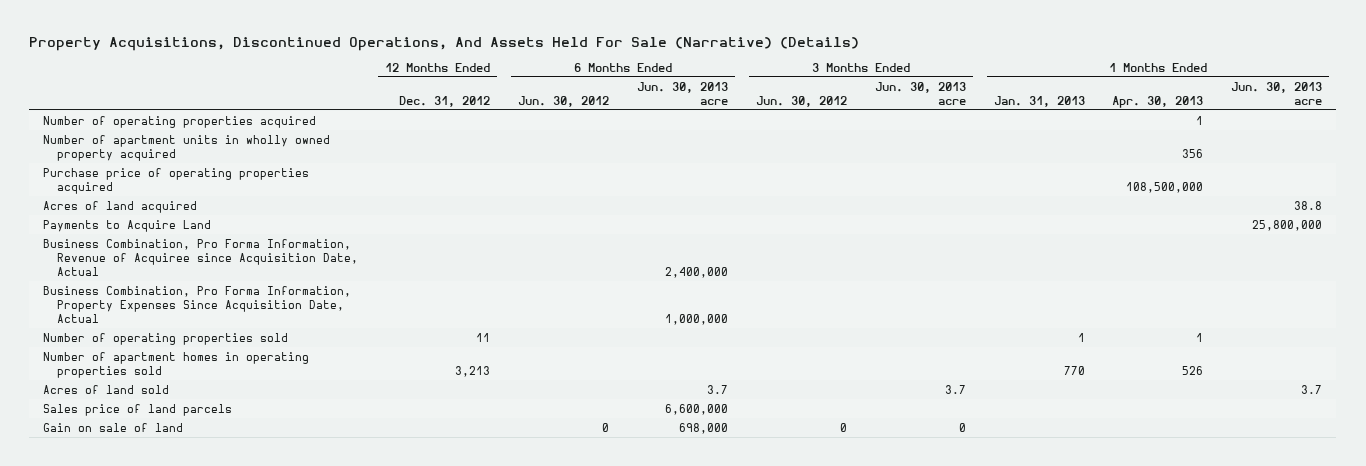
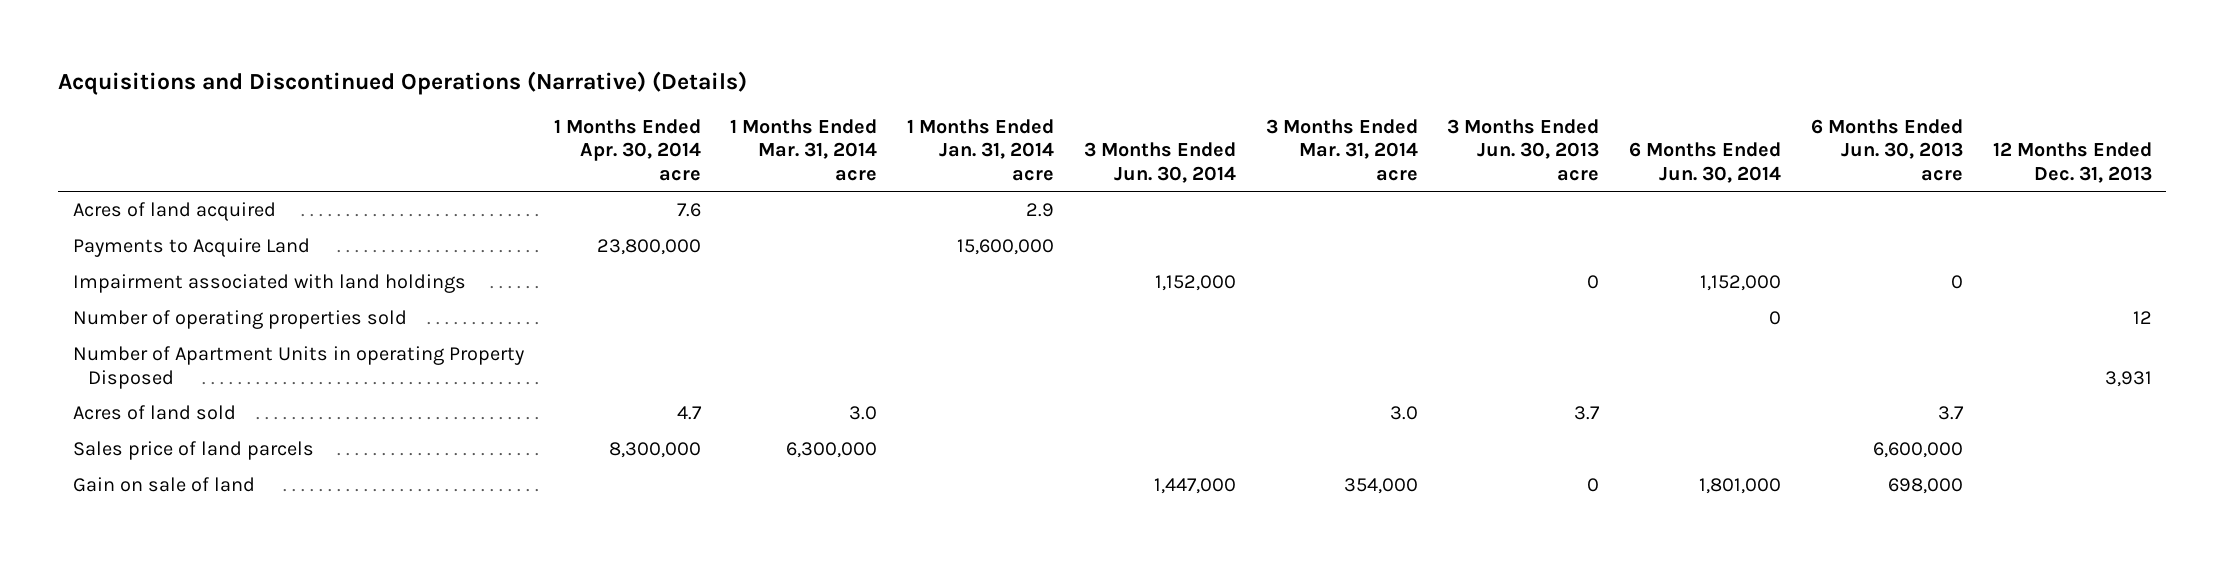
- Property Acquisitions, Discontinued Operations, And Assets Held For Sale (Narrative) (Details)
+ Acquisitions and Discontinued Operations (Narrative) (Details)
- | 12 Months Ended Dec. 31, 2012 | 6 Months Ended Jun. 30, 2012 | 6 Months Ended Jun. 30, 2013 acre | 3 Months Ended Jun. 30, 2012 | 3 Months Ended Jun. 30, 2013 acre | 1 Months Ended Jan. 31, 2013 | 1 Months Ended Apr. 30, 2013 | 1 Months Ended Jun. 30, 2013 acre
+ | 1 Months Ended Apr. 30, 2014 acre | 1 Months Ended Mar. 31, 2014 acre | 1 Months Ended Jan. 31, 2014 acre | 3 Months Ended Jun. 30, 2014 | 3 Months Ended Mar. 31, 2014 acre | 3 Months Ended Jun. 30, 2013 acre | 6 Months Ended Jun. 30, 2014 | 6 Months Ended Jun. 30, 2013 acre | 12 Months Ended Dec. 31, 2013
- Number of operating properties acquired | | | | | | | 1 |
- Number of apartment units in wholly owned property acquired | | | | | | | 356 |
- Purchase price of operating properties acquired | | | | | | | 108,500,000 |
- Business Combination, Pro Forma Information, Revenue of Acquiree since Acquisition Date, Actual | | | 2,400,000 | | | | |
- Business Combination, Pro Forma Information, Property Expenses Since Acquisition Date, Actual | | | 1,000,000 | | | | |
+ Impairment associated with land holdings | | | | 1,152,000 | | 0 | 1,152,000 | 0 |
- Number of apartment homes in operating properties sold | 3,213 | | | | | 770 | 526 |
+ Number of Apartment Units in operating Property Disposed | | | | | | | | | 3,931

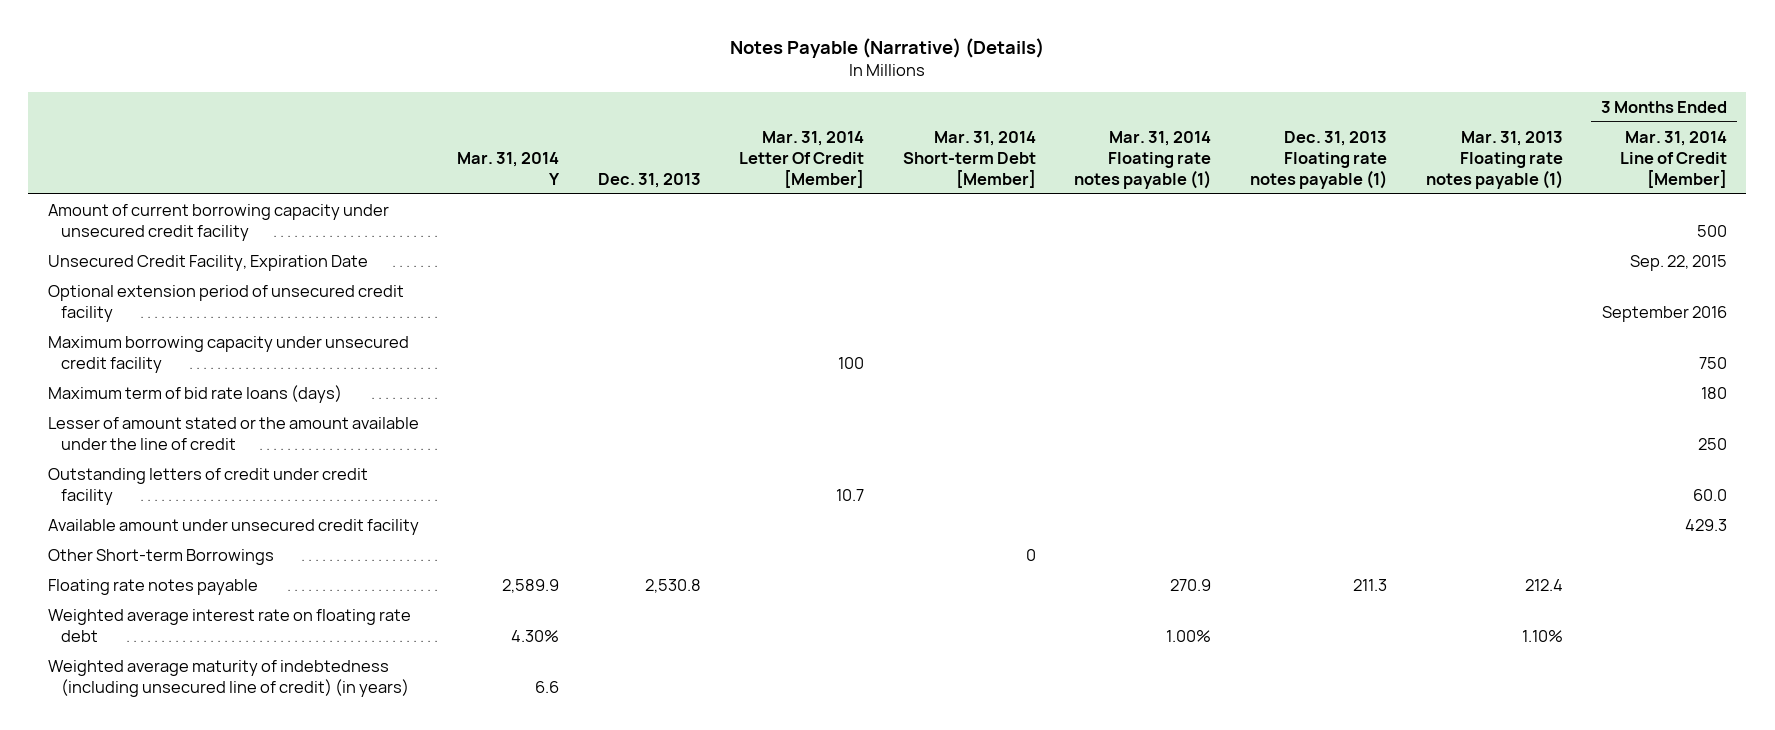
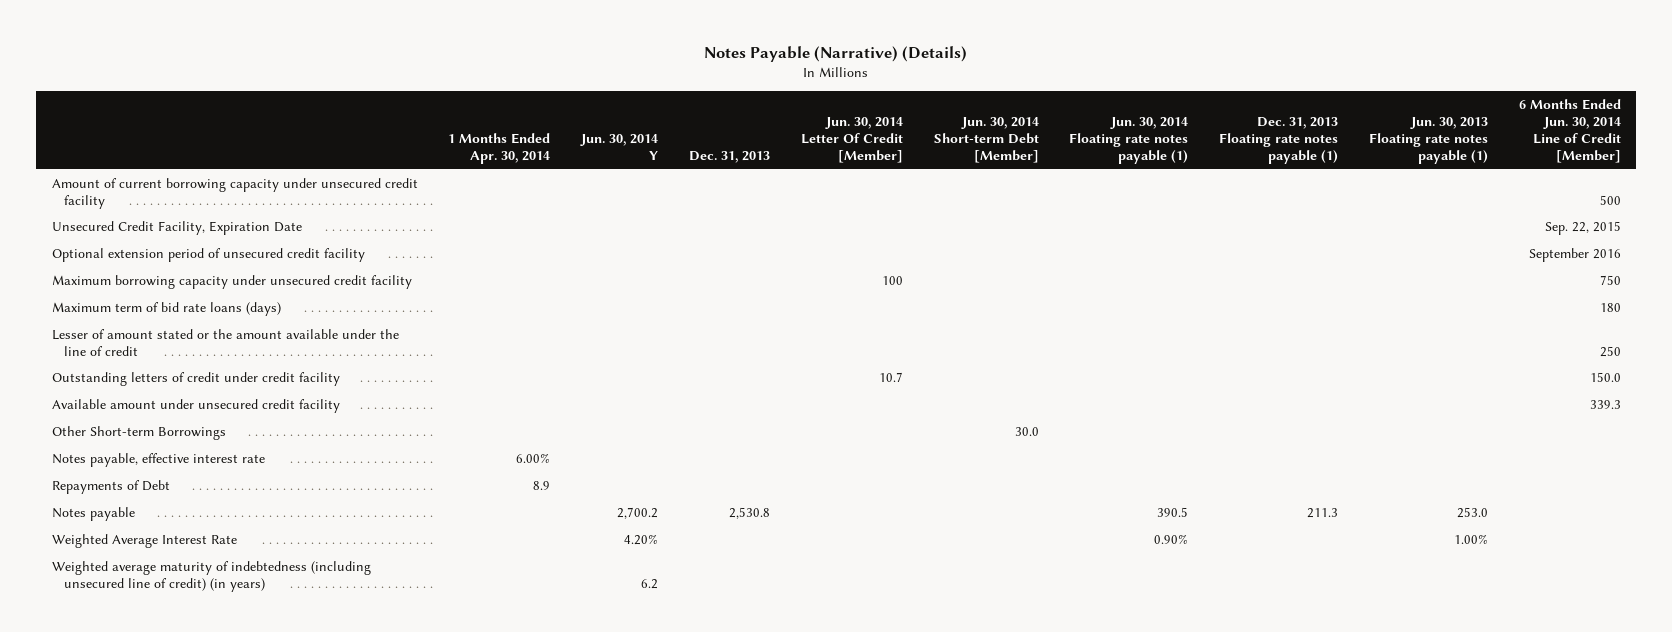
- | Mar. 31, 2014 Y | Dec. 31, 2013 | Mar. 31, 2014 Letter Of Credit [Member] | Mar. 31, 2014 Short-term Debt [Member] | Mar. 31, 2014 Floating rate notes payable (1) | Dec. 31, 2013 Floating rate notes payable (1) | Mar. 31, 2013 Floating rate notes payable (1) | 3 Months Ended Mar. 31, 2014 Line of Credit [Member]
+ | 1 Months Ended Apr. 30, 2014 | Jun. 30, 2014 Y | Dec. 31, 2013 | Jun. 30, 2014 Letter Of Credit [Member] | Jun. 30, 2014 Short-term Debt [Member] | Jun. 30, 2014 Floating rate notes payable (1) | Dec. 31, 2013 Floating rate notes payable (1) | Jun. 30, 2013 Floating rate notes payable (1) | 6 Months Ended Jun. 30, 2014 Line of Credit [Member]
- Floating rate notes payable | 2,589.9 | 2,530.8 | | | 270.9 | 211.3 | 212.4 |
- Weighted average interest rate on floating rate debt | 4.30% | | | | 1.00% | | 1.10% |
+ Notes payable, effective interest rate | 6.00% | | | | | | | |
+ Repayments of Debt | 8.9 | | | | | | | |
+ Notes payable | | 2,700.2 | 2,530.8 | | | 390.5 | 211.3 | 253.0 |
+ Weighted Average Interest Rate | | 4.20% | | | | 0.90% | | 1.00% |

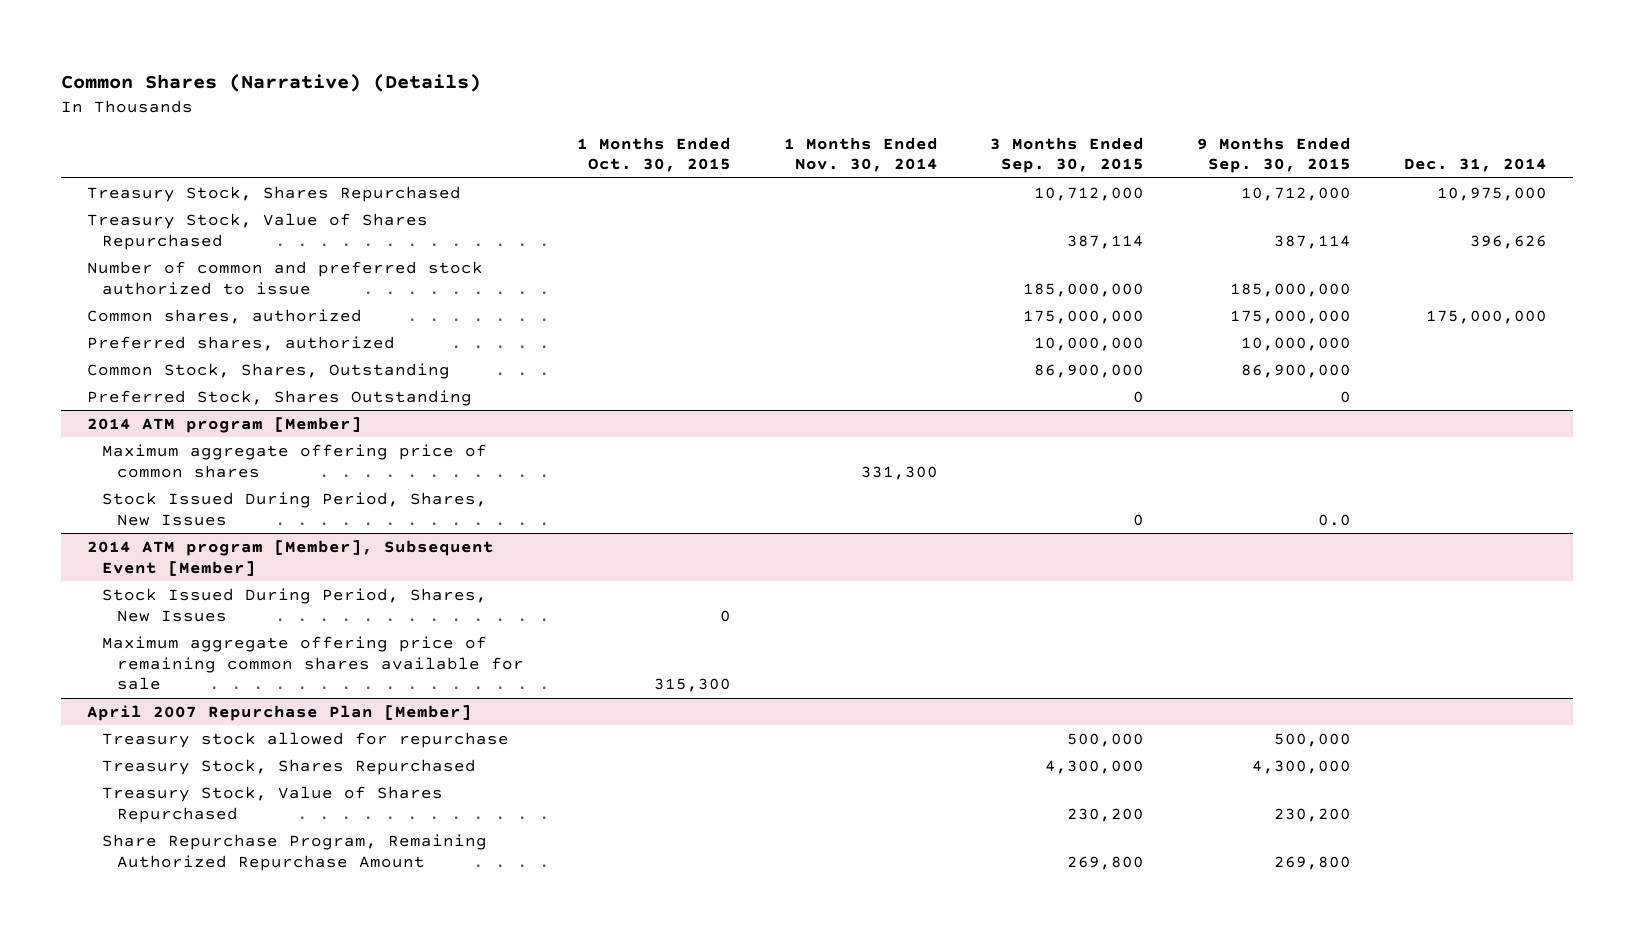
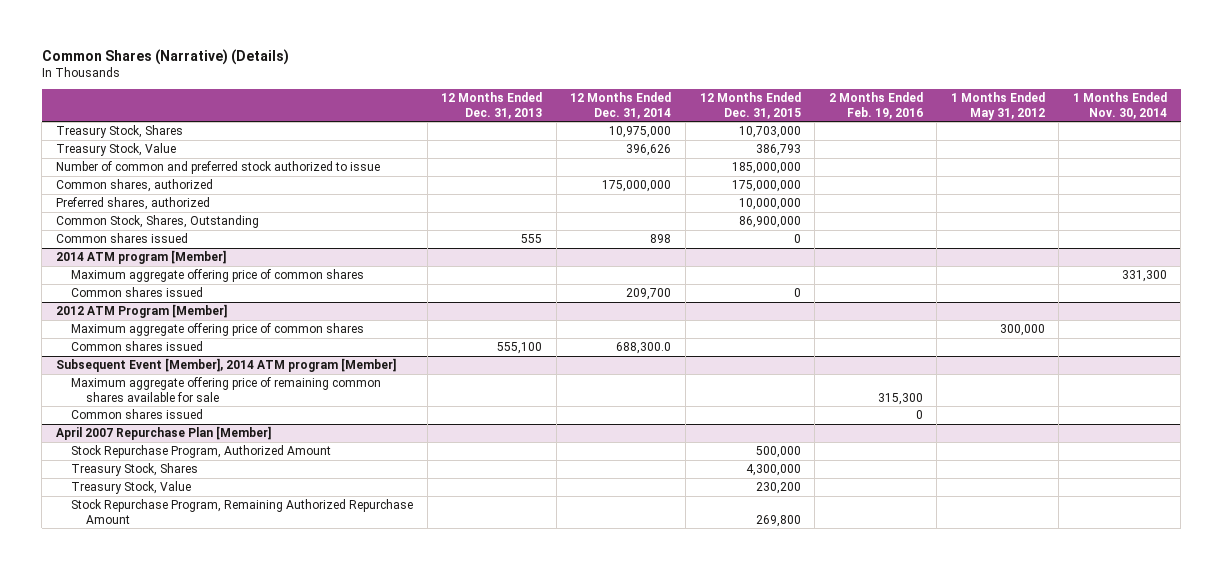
- | 1 Months Ended Oct. 30, 2015 | 1 Months Ended Nov. 30, 2014 | 3 Months Ended Sep. 30, 2015 | 9 Months Ended Sep. 30, 2015 | Dec. 31, 2014
+ | 12 Months Ended Dec. 31, 2013 | 12 Months Ended Dec. 31, 2014 | 12 Months Ended Dec. 31, 2015 | 2 Months Ended Feb. 19, 2016 | 1 Months Ended May 31, 2012 | 1 Months Ended Nov. 30, 2014
- Treasury Stock, Shares Repurchased | | | 10,712,000 | 10,712,000 | 10,975,000
- Treasury Stock, Value of Shares Repurchased | | | 387,114 | 387,114 | 396,626
+ Treasury Stock, Shares | | 10,975,000 | 10,703,000 | | |
+ Treasury Stock, Value | | 396,626 | 386,793 | | |
- Preferred Stock, Shares Outstanding | | | 0 | 0 |
+ Common shares issued | 555 | 898 | 0 | | |
@ 2014 ATM program [Member]
- Stock Issued During Period, Shares, New Issues | | | 0 | 0.0 |
- 2014 ATM program [Member], Subsequent Event [Member]
- Stock Issued During Period, Shares, New Issues | 0 | | | |
@ 2014 ATM program [Member]
+ Common shares issued | | 209,700 | 0 | | |
+ 2012 ATM Program [Member]
+ Maximum aggregate offering price of common shares | | | | | 300,000 |
+ Common shares issued | 555,100 | 688,300.0 | | | |
+ Subsequent Event [Member], 2014 ATM program [Member]
+ Common shares issued | | | | 0 | |
@ April 2007 Repurchase Plan [Member]
- Treasury stock allowed for repurchase | | | 500,000 | 500,000 |
- Treasury Stock, Shares Repurchased | | | 4,300,000 | 4,300,000 |
- Treasury Stock, Value of Shares Repurchased | | | 230,200 | 230,200 |
- Share Repurchase Program, Remaining Authorized Repurchase Amount | | | 269,800 | 269,800 |
+ Stock Repurchase Program, Authorized Amount | | | 500,000 | | |
+ Treasury Stock, Shares | | | 4,300,000 | | |
+ Treasury Stock, Value | | | 230,200 | | |
+ Stock Repurchase Program, Remaining Authorized Repurchase Amount | | | 269,800 | | |

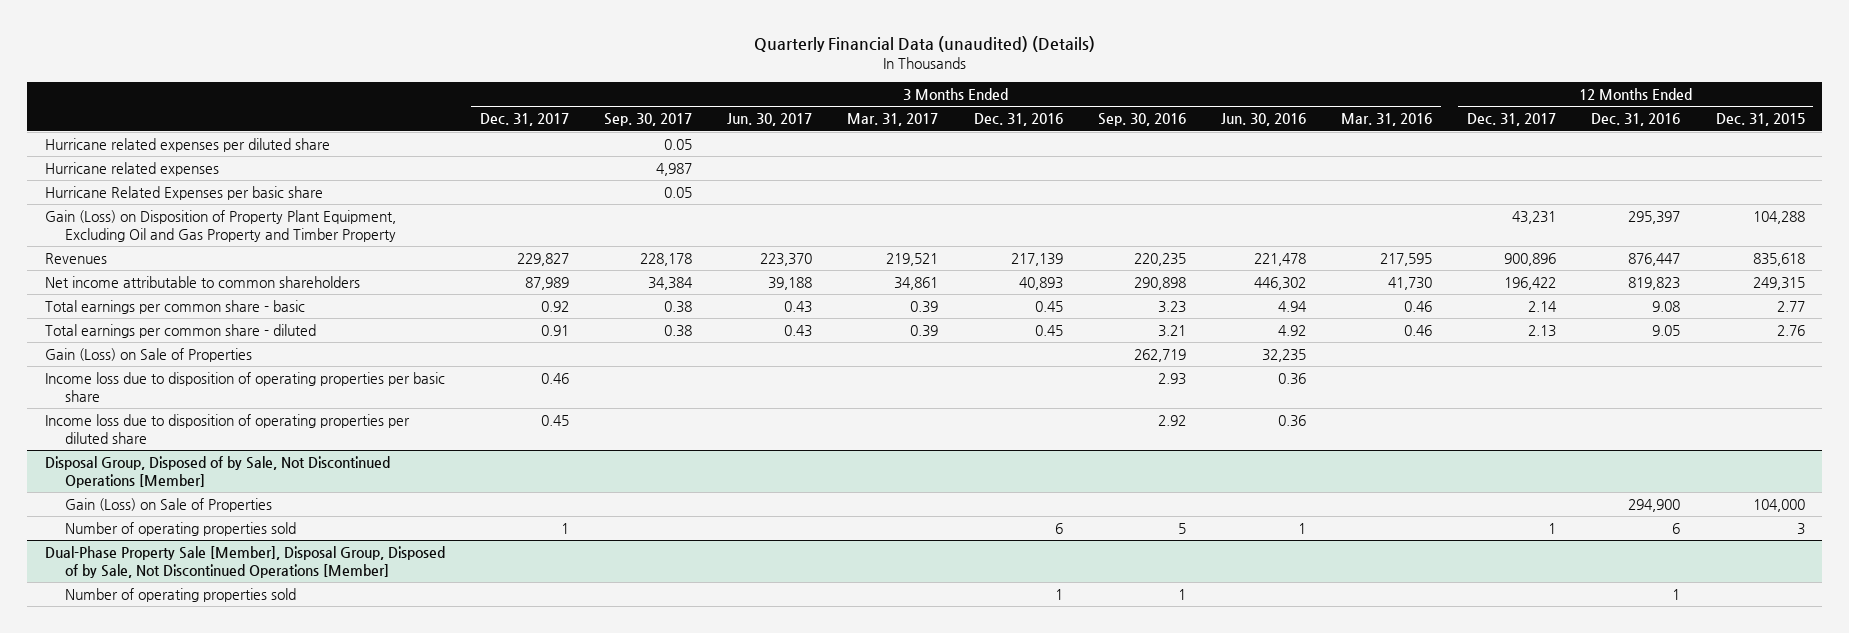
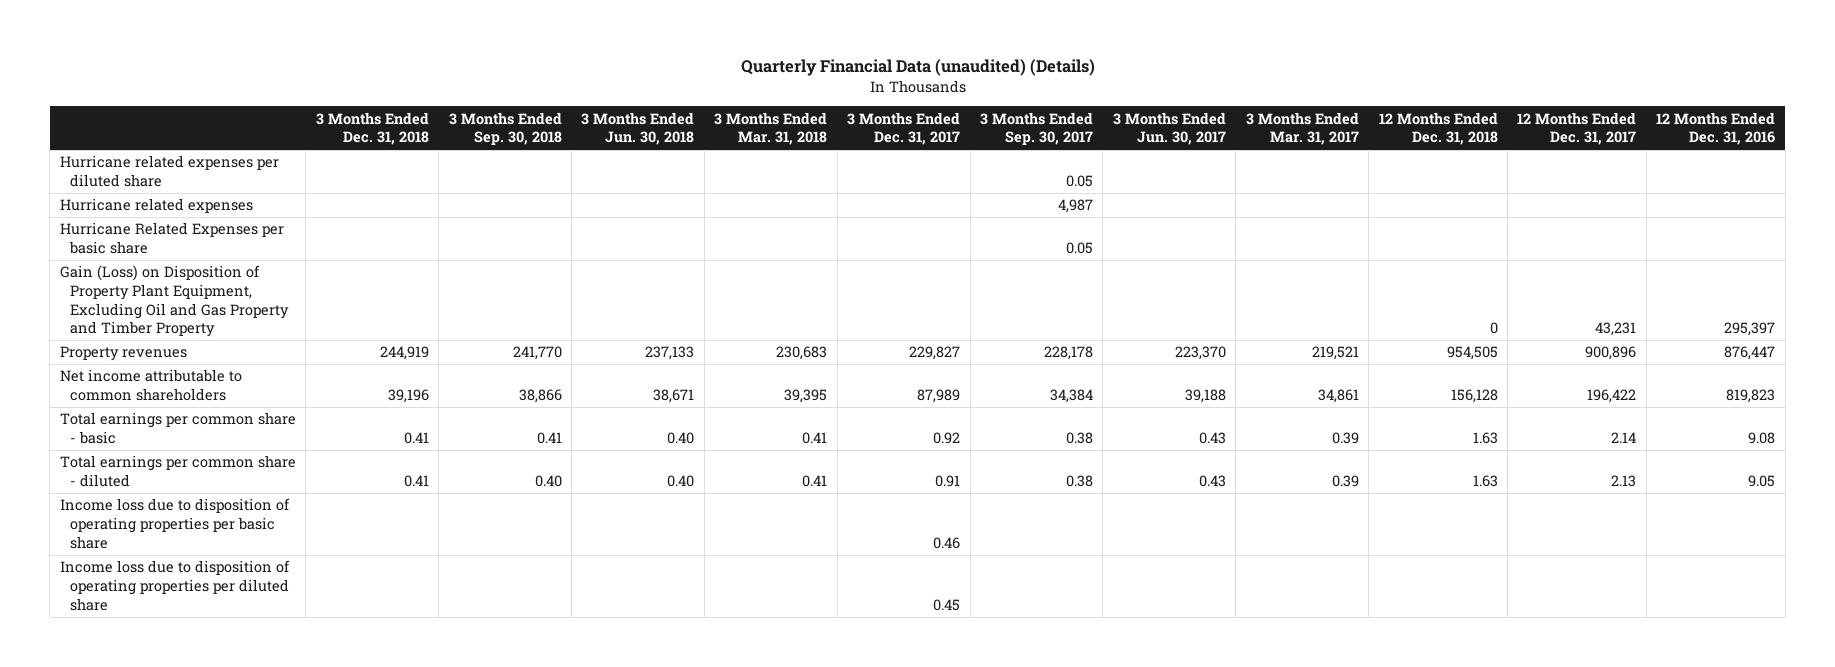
- | 3 Months Ended Dec. 31, 2017 | 3 Months Ended Sep. 30, 2017 | 3 Months Ended Jun. 30, 2017 | 3 Months Ended Mar. 31, 2017 | 3 Months Ended Dec. 31, 2016 | 3 Months Ended Sep. 30, 2016 | 3 Months Ended Jun. 30, 2016 | 3 Months Ended Mar. 31, 2016 | 12 Months Ended Dec. 31, 2017 | 12 Months Ended Dec. 31, 2016 | 12 Months Ended Dec. 31, 2015
+ | 3 Months Ended Dec. 31, 2018 | 3 Months Ended Sep. 30, 2018 | 3 Months Ended Jun. 30, 2018 | 3 Months Ended Mar. 31, 2018 | 3 Months Ended Dec. 31, 2017 | 3 Months Ended Sep. 30, 2017 | 3 Months Ended Jun. 30, 2017 | 3 Months Ended Mar. 31, 2017 | 12 Months Ended Dec. 31, 2018 | 12 Months Ended Dec. 31, 2017 | 12 Months Ended Dec. 31, 2016
- Revenues | 229,827 | 228,178 | 223,370 | 219,521 | 217,139 | 220,235 | 221,478 | 217,595 | 900,896 | 876,447 | 835,618
+ Property revenues | 244,919 | 241,770 | 237,133 | 230,683 | 229,827 | 228,178 | 223,370 | 219,521 | 954,505 | 900,896 | 876,447
- Gain (Loss) on Sale of Properties | | | | | | 262,719 | 32,235 | | | |
- Disposal Group, Disposed of by Sale, Not Discontinued Operations [Member]
- Gain (Loss) on Sale of Properties | | | | | | | | | | 294,900 | 104,000
- Number of operating properties sold | 1 | | | | 6 | 5 | 1 | | 1 | 6 | 3
- Dual-Phase Property Sale [Member], Disposal Group, Disposed of by Sale, Not Discontinued Operations [Member]
- Number of operating properties sold | | | | | 1 | 1 | | | | 1 |

